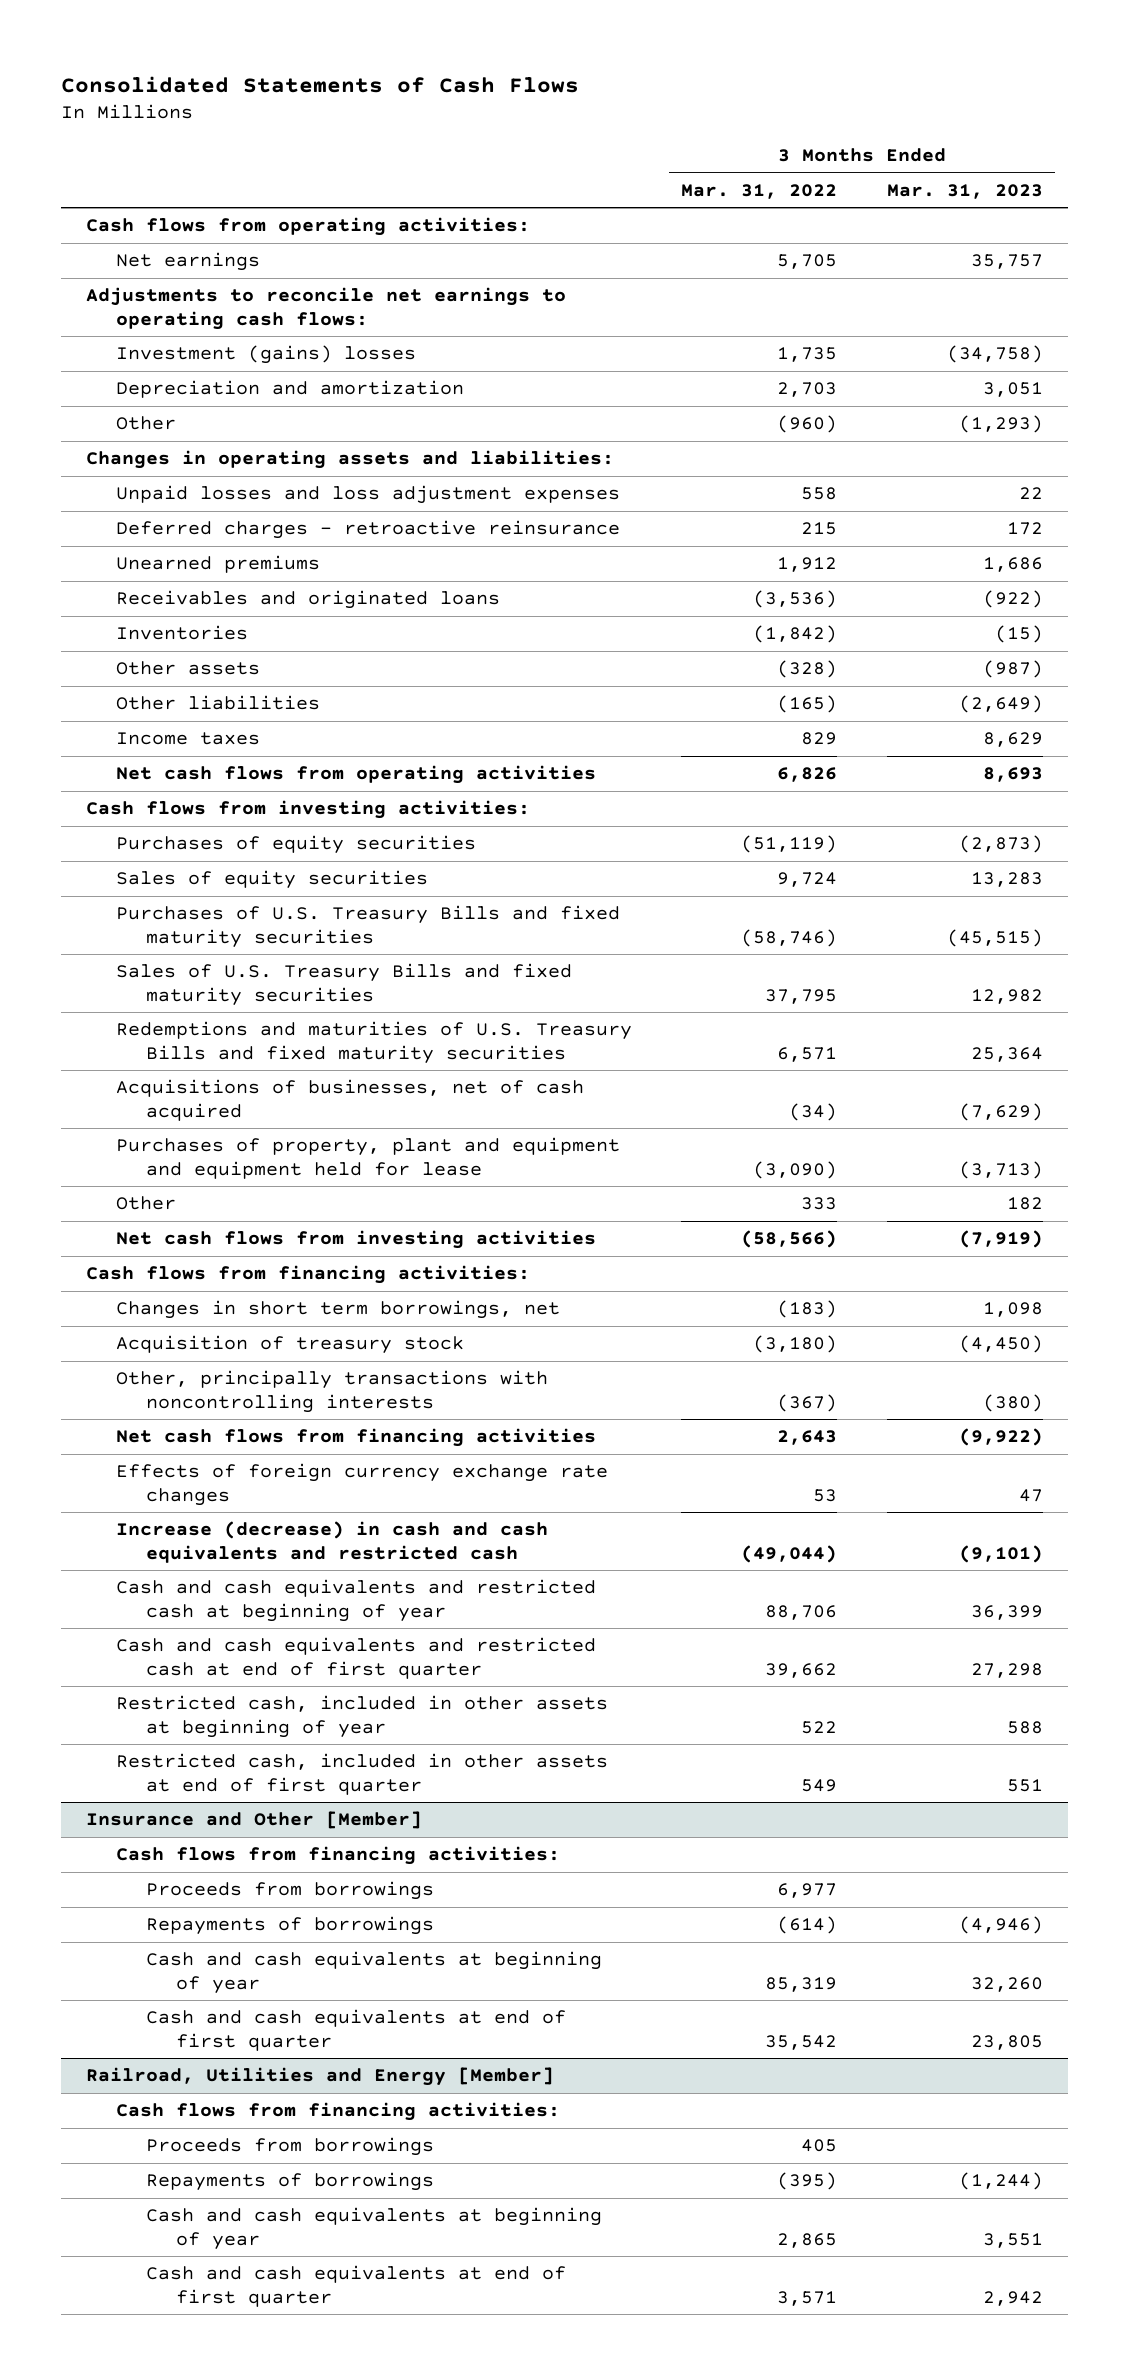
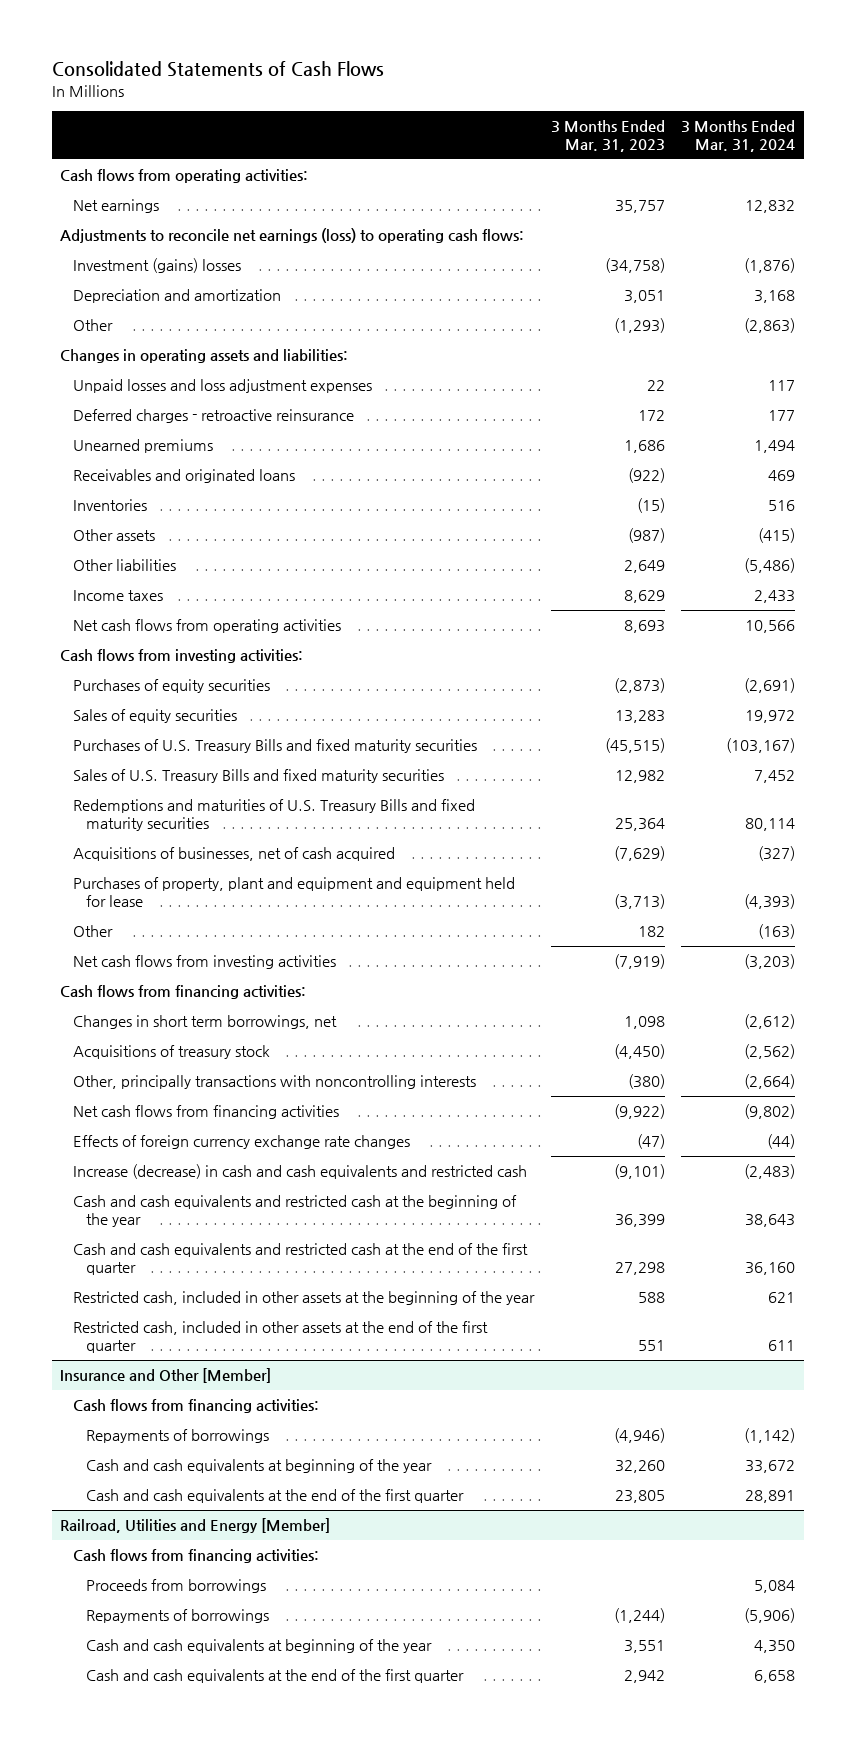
- | 3 Months Ended Mar. 31, 2022 | 3 Months Ended Mar. 31, 2023
+ | 3 Months Ended Mar. 31, 2023 | 3 Months Ended Mar. 31, 2024
- Adjustments to reconcile net earnings to operating cash flows:
+ Adjustments to reconcile net earnings (loss) to operating cash flows:
- Other liabilities | (165) | (2,649)
+ Other liabilities | 2,649 | (5,486)
- Acquisition of treasury stock | (3,180) | (4,450)
+ Acquisitions of treasury stock | (4,450) | (2,562)
- Effects of foreign currency exchange rate changes | 53 | 47
+ Effects of foreign currency exchange rate changes | (47) | (44)
- Cash and cash equivalents and restricted cash at beginning of year | 88,706 | 36,399
- Cash and cash equivalents and restricted cash at end of first quarter | 39,662 | 27,298
- Restricted cash, included in other assets at beginning of year | 522 | 588
- Restricted cash, included in other assets at end of first quarter | 549 | 551
+ Cash and cash equivalents and restricted cash at the beginning of the year | 36,399 | 38,643
+ Cash and cash equivalents and restricted cash at the end of the first quarter | 27,298 | 36,160
+ Restricted cash, included in other assets at the beginning of the year | 588 | 621
+ Restricted cash, included in other assets at the end of the first quarter | 551 | 611
@ Insurance and Other [Member]
- Proceeds from borrowings | 6,977 |
- Cash and cash equivalents at beginning of year | 85,319 | 32,260
- Cash and cash equivalents at end of first quarter | 35,542 | 23,805
+ Cash and cash equivalents at beginning of the year | 32,260 | 33,672
+ Cash and cash equivalents at the end of the first quarter | 23,805 | 28,891
@ Railroad, Utilities and Energy [Member]
- Cash and cash equivalents at beginning of year | 2,865 | 3,551
- Cash and cash equivalents at end of first quarter | 3,571 | 2,942
+ Cash and cash equivalents at beginning of the year | 3,551 | 4,350
+ Cash and cash equivalents at the end of the first quarter | 2,942 | 6,658

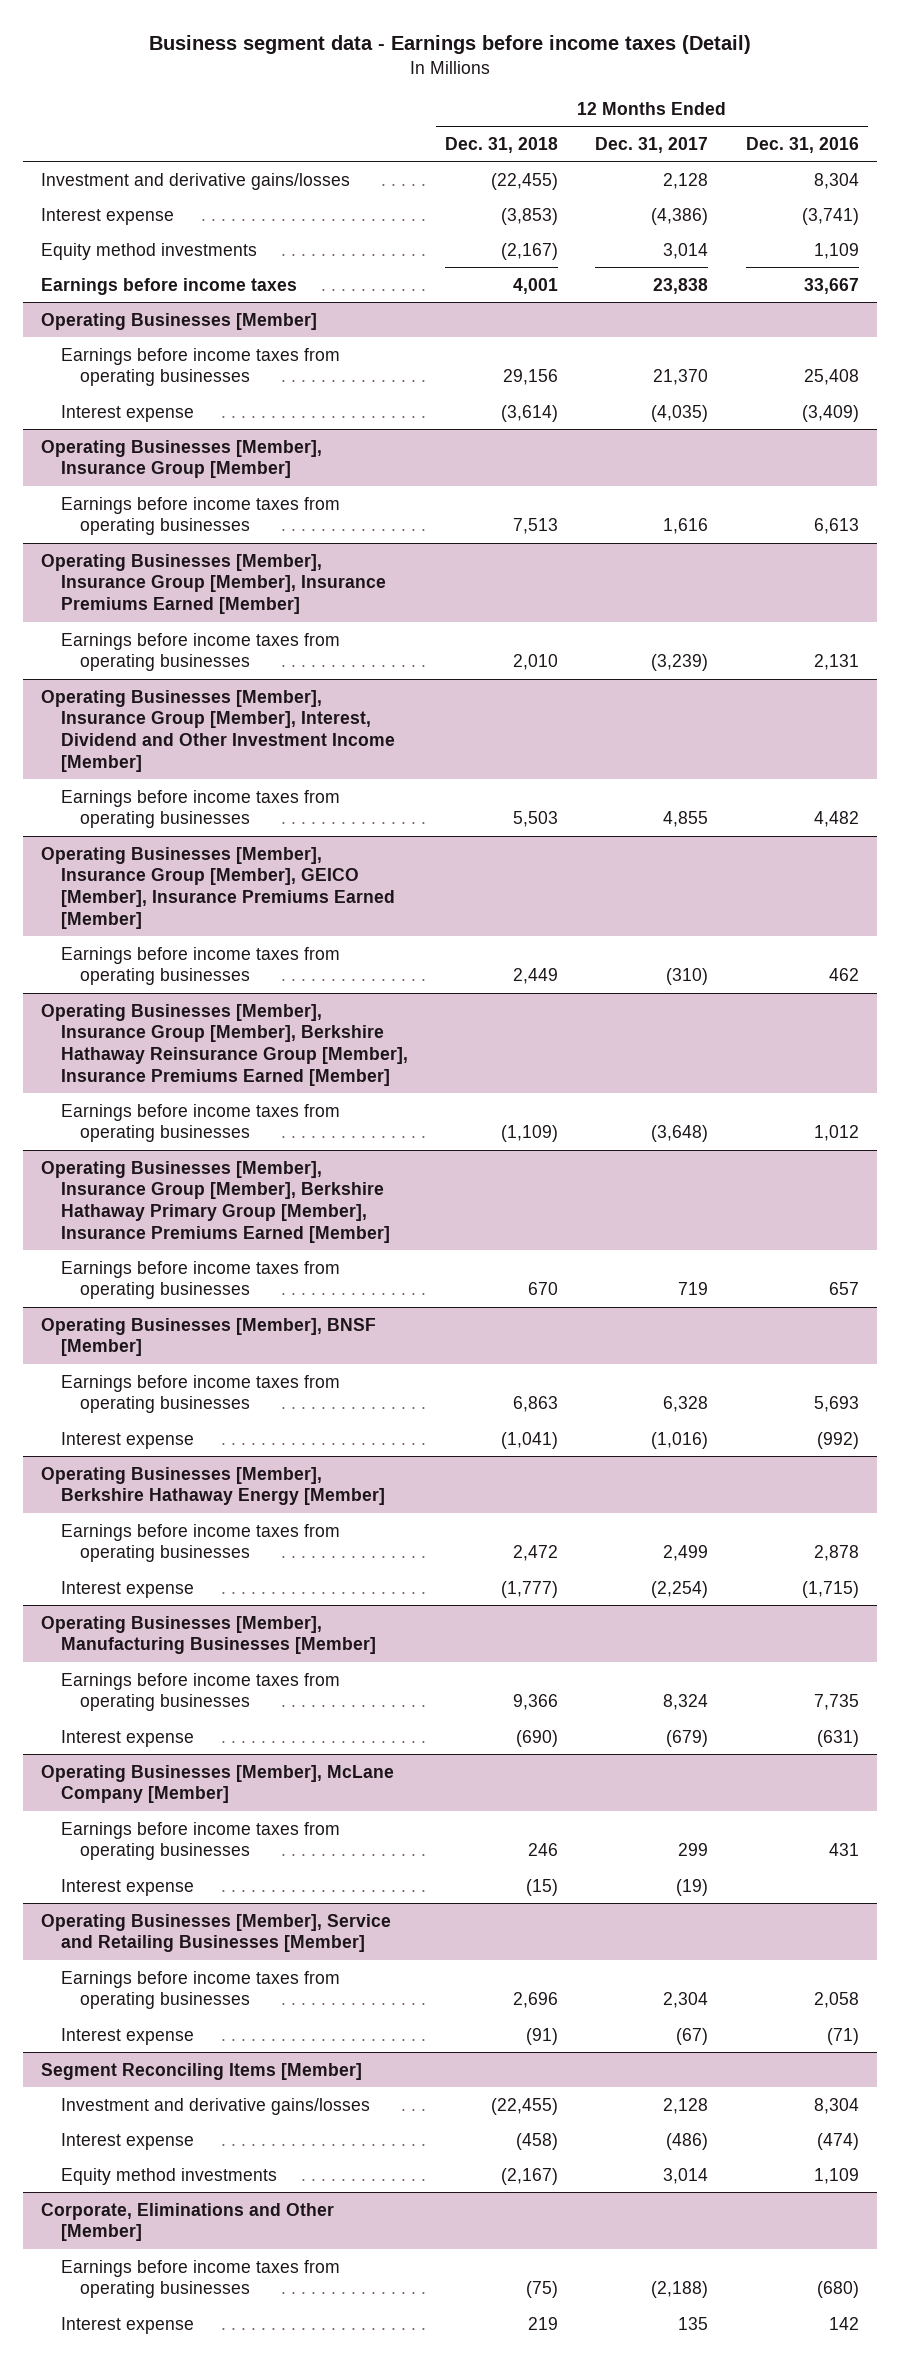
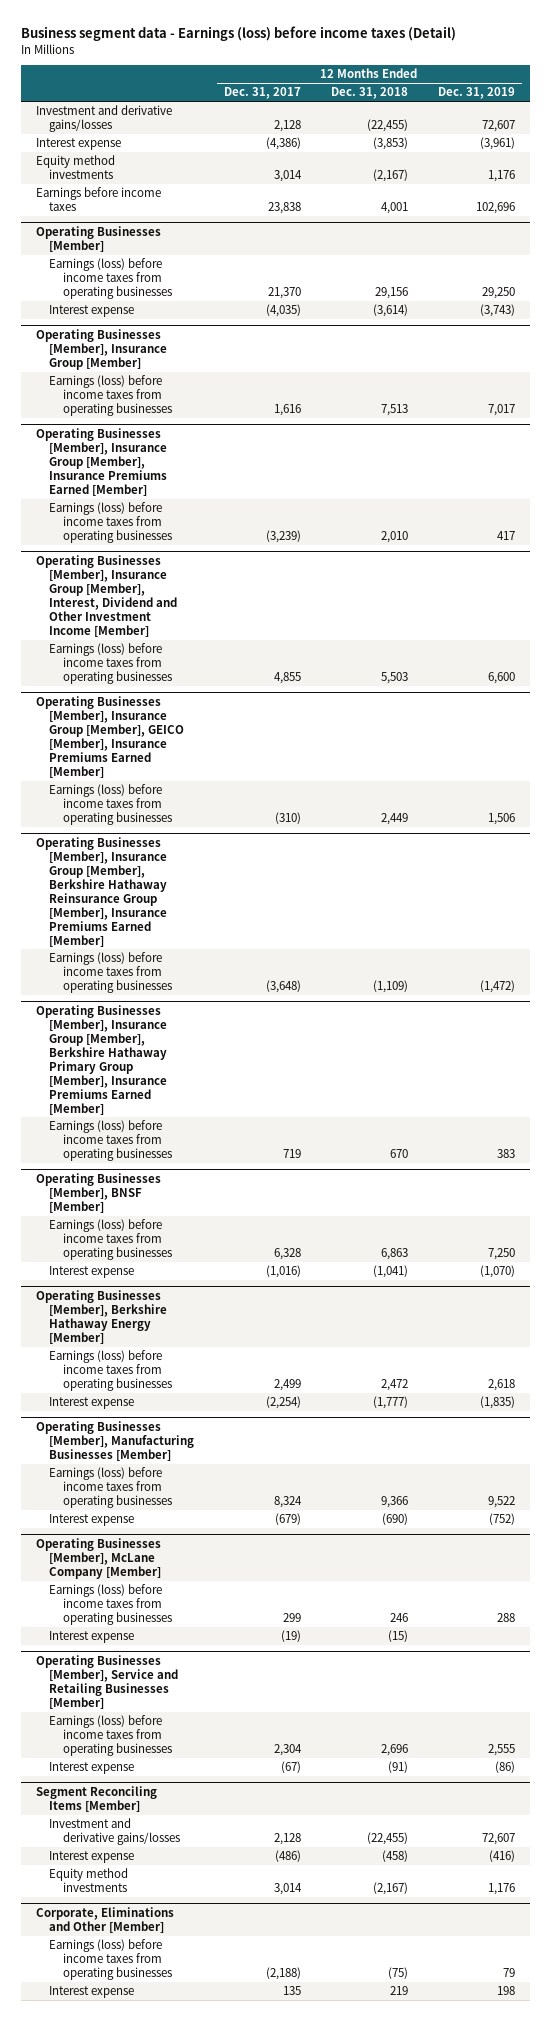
- Business segment data - Earnings before income taxes (Detail)
+ Business segment data - Earnings (loss) before income taxes (Detail)
- | 12 Months Ended Dec. 31, 2018 | 12 Months Ended Dec. 31, 2017 | 12 Months Ended Dec. 31, 2016
+ | 12 Months Ended Dec. 31, 2017 | 12 Months Ended Dec. 31, 2018 | 12 Months Ended Dec. 31, 2019
@ Operating Businesses [Member]
- Earnings before income taxes from operating businesses | 29,156 | 21,370 | 25,408
+ Earnings (loss) before income taxes from operating businesses | 21,370 | 29,156 | 29,250
@ Operating Businesses [Member], Insurance Group [Member]
- Earnings before income taxes from operating businesses | 7,513 | 1,616 | 6,613
+ Earnings (loss) before income taxes from operating businesses | 1,616 | 7,513 | 7,017
@ Operating Businesses [Member], Insurance Group [Member], Insurance Premiums Earned [Member]
- Earnings before income taxes from operating businesses | 2,010 | (3,239) | 2,131
+ Earnings (loss) before income taxes from operating businesses | (3,239) | 2,010 | 417
@ Operating Businesses [Member], Insurance Group [Member], Interest, Dividend and Other Investment Income [Member]
- Earnings before income taxes from operating businesses | 5,503 | 4,855 | 4,482
+ Earnings (loss) before income taxes from operating businesses | 4,855 | 5,503 | 6,600
@ Operating Businesses [Member], Insurance Group [Member], GEICO [Member], Insurance Premiums Earned [Member]
- Earnings before income taxes from operating businesses | 2,449 | (310) | 462
+ Earnings (loss) before income taxes from operating businesses | (310) | 2,449 | 1,506
@ Operating Businesses [Member], Insurance Group [Member], Berkshire Hathaway Reinsurance Group [Member], Insurance Premiums Earned [Member]
- Earnings before income taxes from operating businesses | (1,109) | (3,648) | 1,012
+ Earnings (loss) before income taxes from operating businesses | (3,648) | (1,109) | (1,472)
@ Operating Businesses [Member], Insurance Group [Member], Berkshire Hathaway Primary Group [Member], Insurance Premiums Earned [Member]
- Earnings before income taxes from operating businesses | 670 | 719 | 657
+ Earnings (loss) before income taxes from operating businesses | 719 | 670 | 383
@ Operating Businesses [Member], BNSF [Member]
- Earnings before income taxes from operating businesses | 6,863 | 6,328 | 5,693
+ Earnings (loss) before income taxes from operating businesses | 6,328 | 6,863 | 7,250
@ Operating Businesses [Member], Berkshire Hathaway Energy [Member]
- Earnings before income taxes from operating businesses | 2,472 | 2,499 | 2,878
+ Earnings (loss) before income taxes from operating businesses | 2,499 | 2,472 | 2,618
@ Operating Businesses [Member], Manufacturing Businesses [Member]
- Earnings before income taxes from operating businesses | 9,366 | 8,324 | 7,735
+ Earnings (loss) before income taxes from operating businesses | 8,324 | 9,366 | 9,522
@ Operating Businesses [Member], McLane Company [Member]
- Earnings before income taxes from operating businesses | 246 | 299 | 431
+ Earnings (loss) before income taxes from operating businesses | 299 | 246 | 288
@ Operating Businesses [Member], Service and Retailing Businesses [Member]
- Earnings before income taxes from operating businesses | 2,696 | 2,304 | 2,058
+ Earnings (loss) before income taxes from operating businesses | 2,304 | 2,696 | 2,555
@ Corporate, Eliminations and Other [Member]
- Earnings before income taxes from operating businesses | (75) | (2,188) | (680)
+ Earnings (loss) before income taxes from operating businesses | (2,188) | (75) | 79

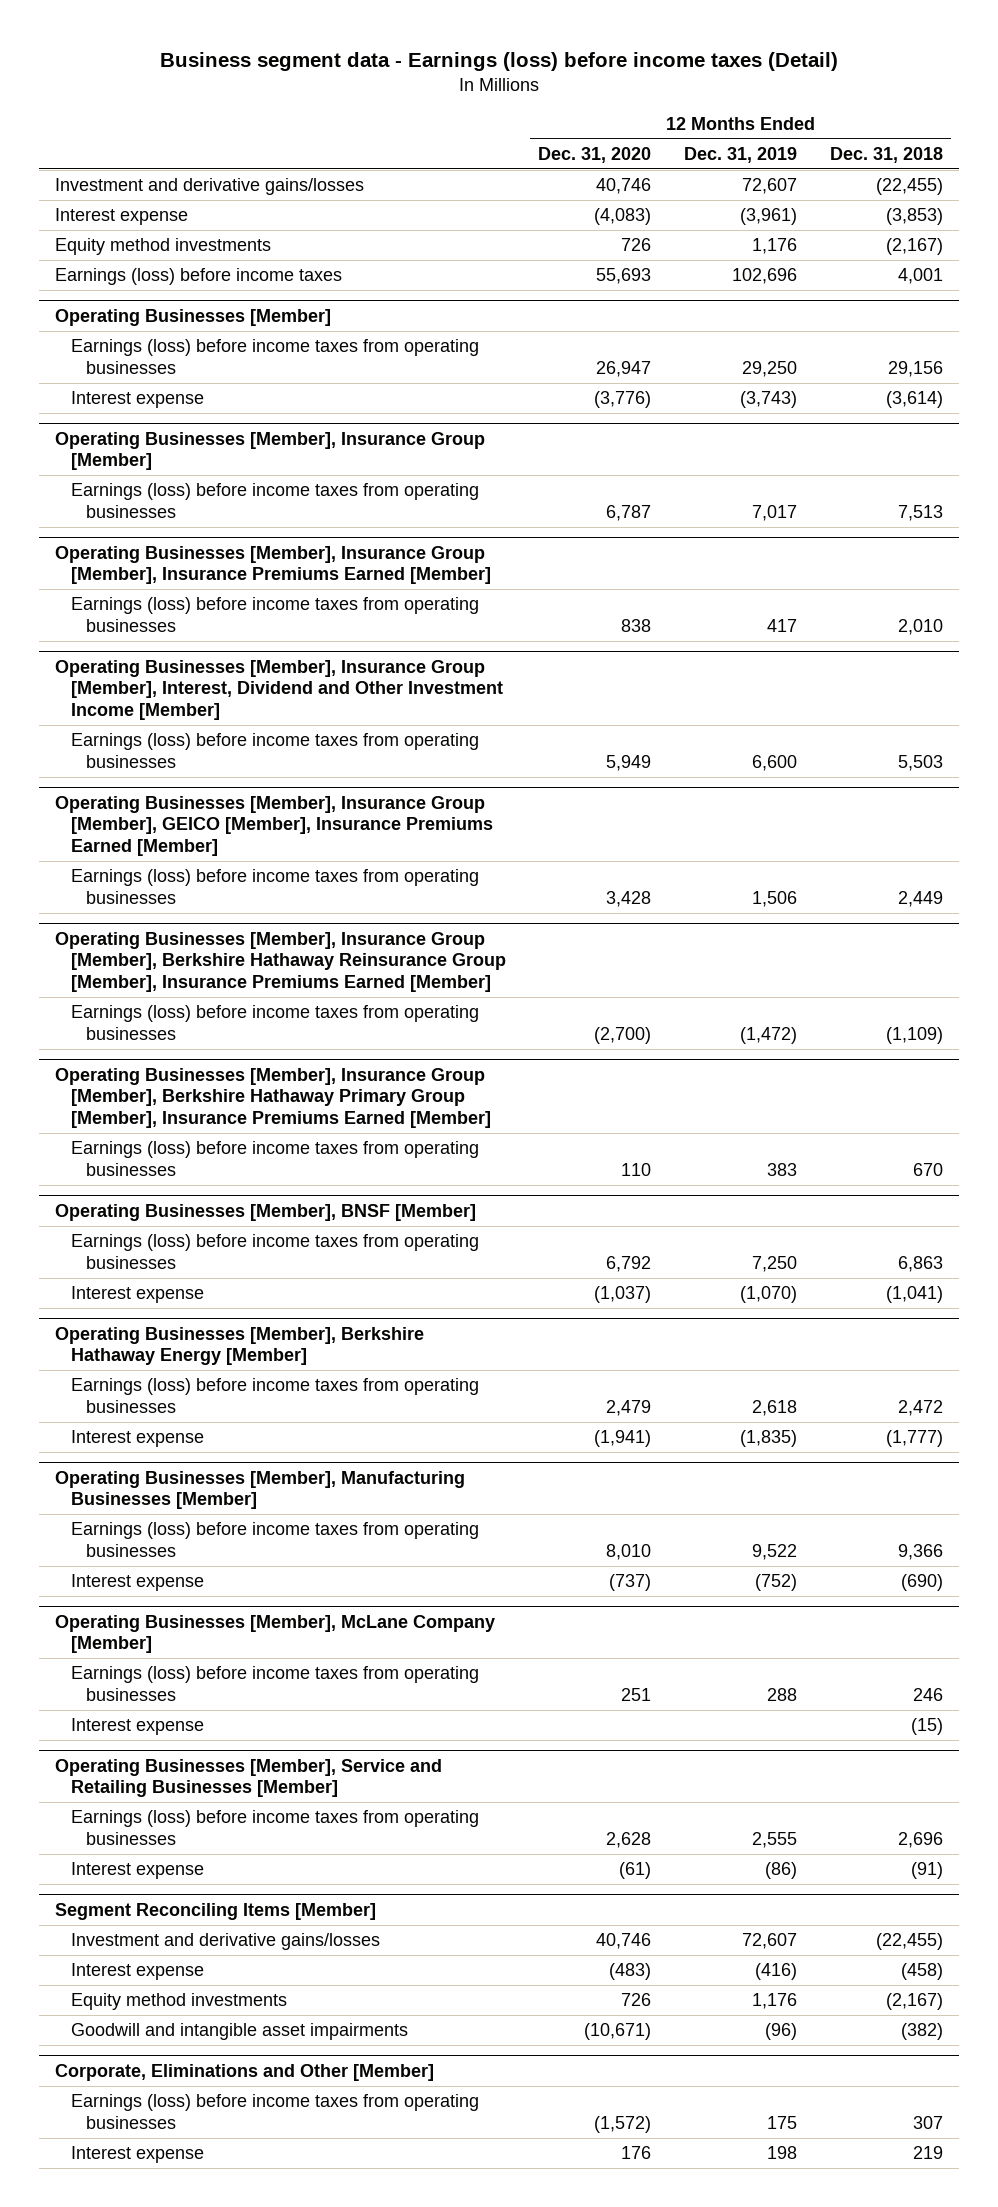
- | 12 Months Ended Dec. 31, 2017 | 12 Months Ended Dec. 31, 2018 | 12 Months Ended Dec. 31, 2019
+ | 12 Months Ended Dec. 31, 2020 | 12 Months Ended Dec. 31, 2019 | 12 Months Ended Dec. 31, 2018
- Earnings before income taxes | 23,838 | 4,001 | 102,696
+ Earnings (loss) before income taxes | 55,693 | 102,696 | 4,001
@ Segment Reconciling Items [Member]
+ Goodwill and intangible asset impairments | (10,671) | (96) | (382)
@ Corporate, Eliminations and Other [Member]
- Earnings (loss) before income taxes from operating businesses | (2,188) | (75) | 79
+ Earnings (loss) before income taxes from operating businesses | (1,572) | 175 | 307

